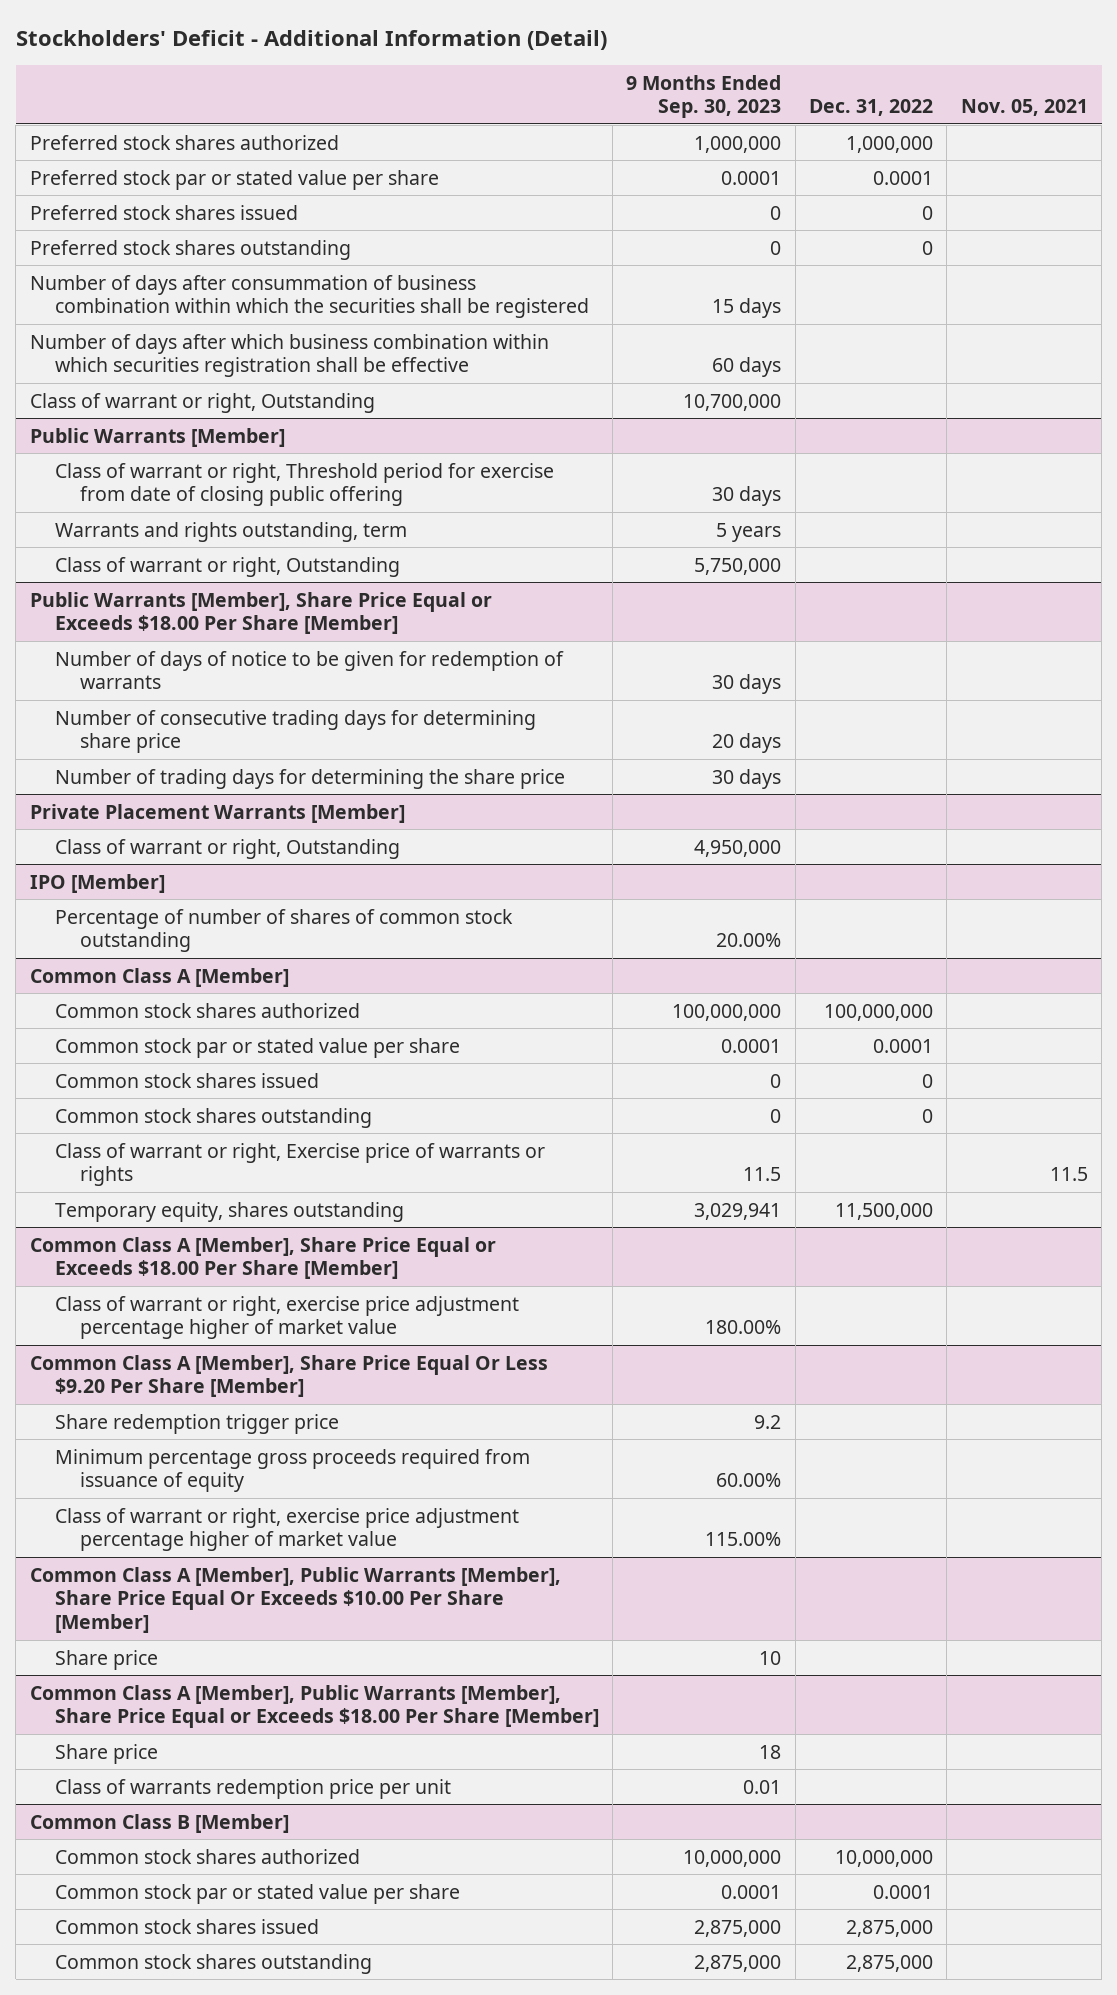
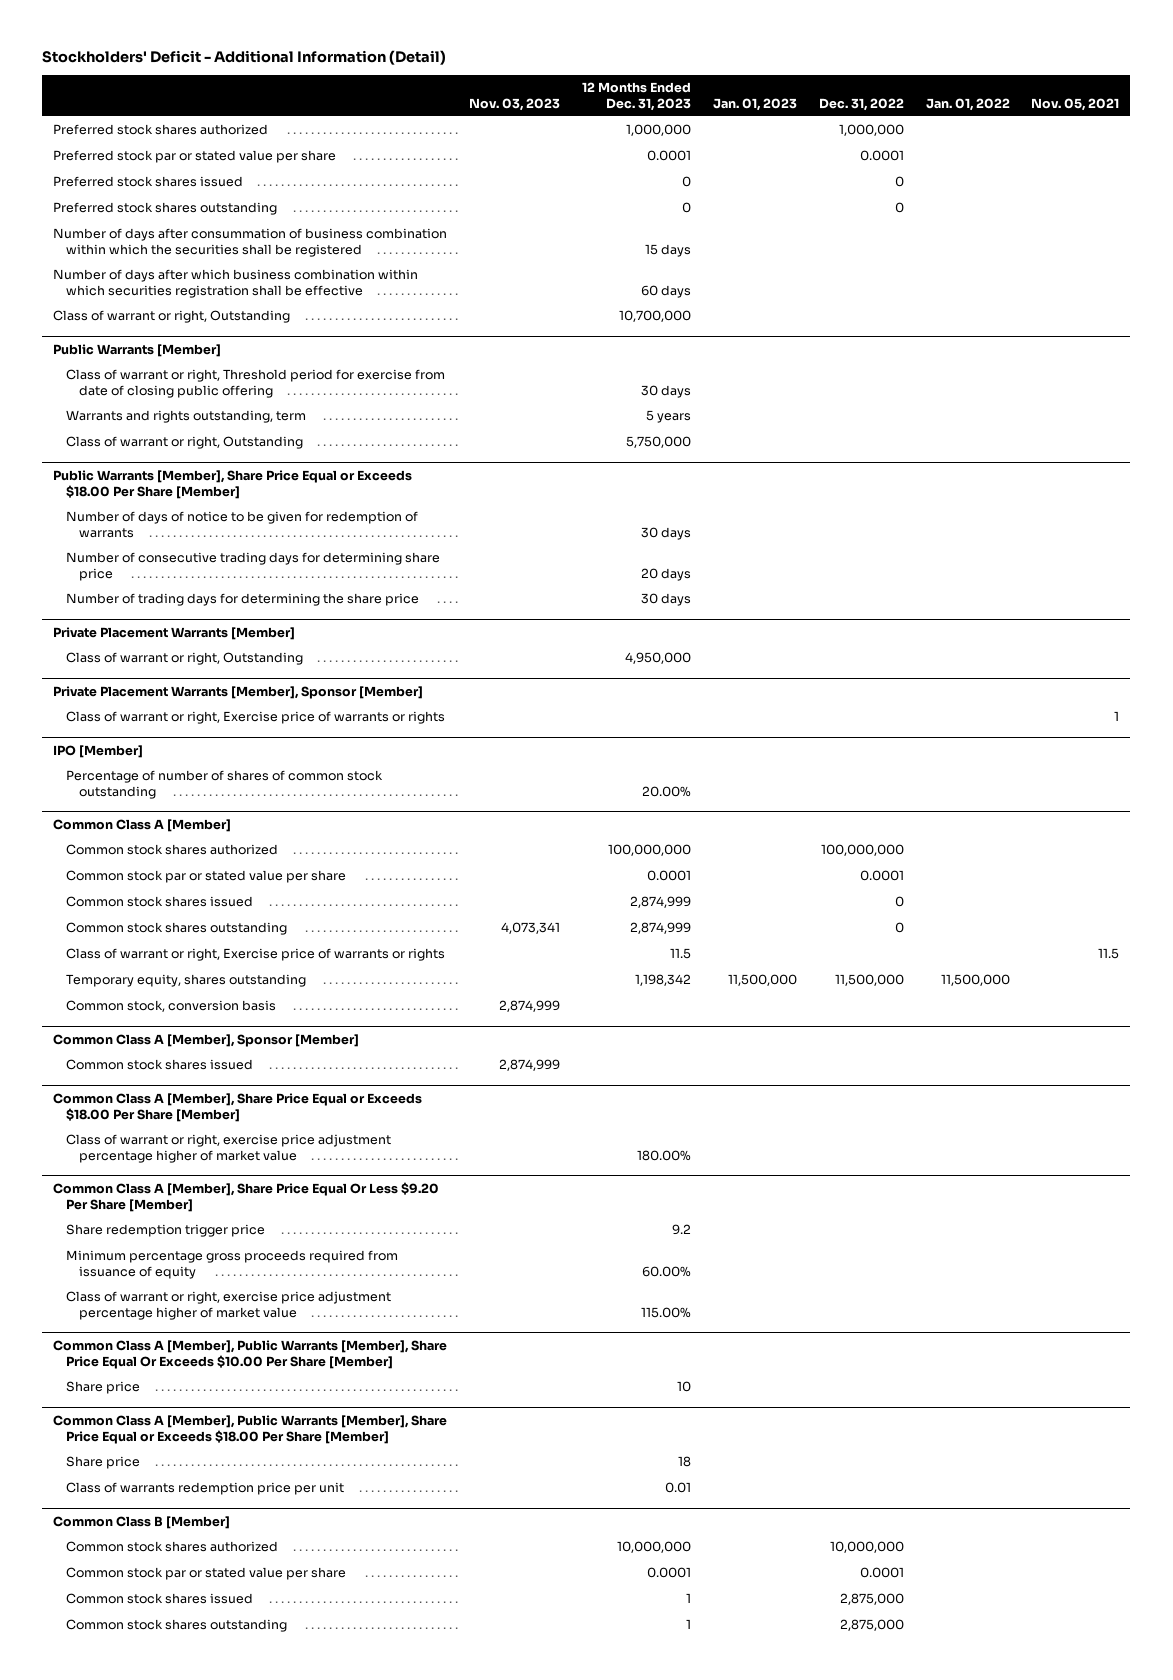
- | 9 Months Ended Sep. 30, 2023 | Dec. 31, 2022 | Nov. 05, 2021
+ | Nov. 03, 2023 | 12 Months Ended Dec. 31, 2023 | Jan. 01, 2023 | Dec. 31, 2022 | Jan. 01, 2022 | Nov. 05, 2021
+ Private Placement Warrants [Member], Sponsor [Member]
+ Class of warrant or right, Exercise price of warrants or rights | | | | | | 1
@ Common Class A [Member]
+ Common stock, conversion basis | 2,874,999 | | | | |
+ Common Class A [Member], Sponsor [Member]
+ Common stock shares issued | 2,874,999 | | | | |

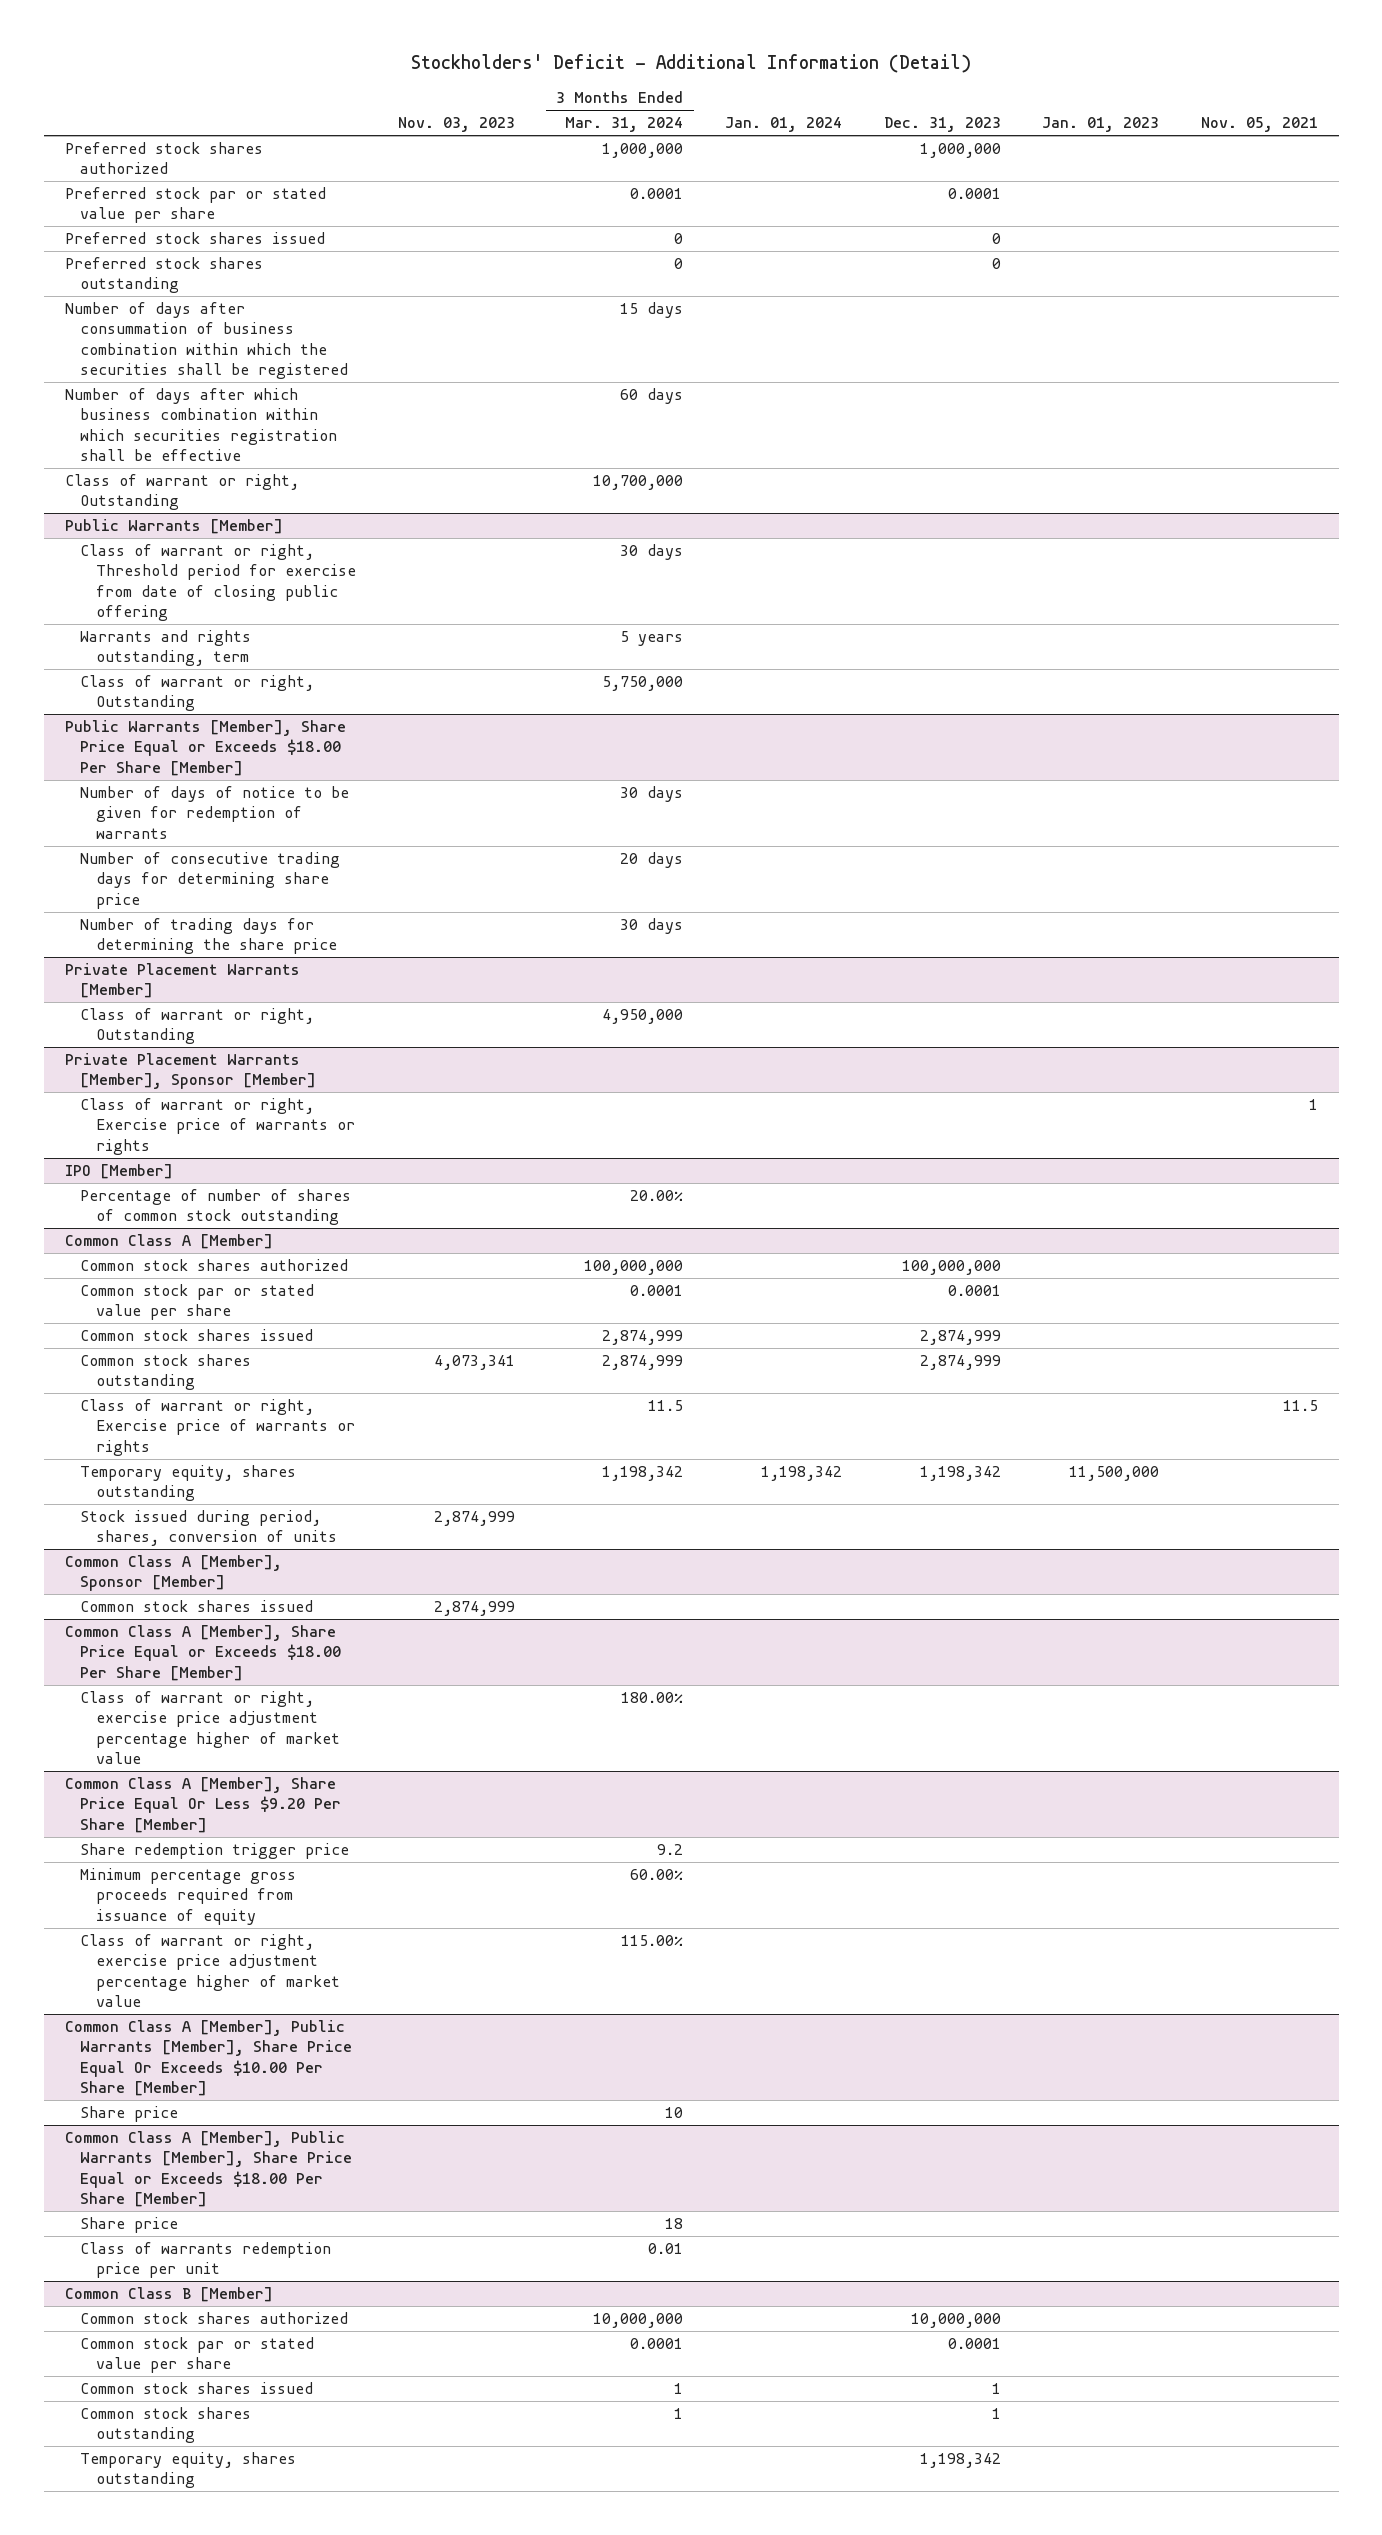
- | Nov. 03, 2023 | 12 Months Ended Dec. 31, 2023 | Jan. 01, 2023 | Dec. 31, 2022 | Jan. 01, 2022 | Nov. 05, 2021
+ | Nov. 03, 2023 | 3 Months Ended Mar. 31, 2024 | Jan. 01, 2024 | Dec. 31, 2023 | Jan. 01, 2023 | Nov. 05, 2021
@ Common Class A [Member]
- Common stock, conversion basis | 2,874,999 | | | | |
+ Stock issued during period, shares, conversion of units | 2,874,999 | | | | |
@ Common Class B [Member]
+ Temporary equity, shares outstanding | | | | 1,198,342 | |

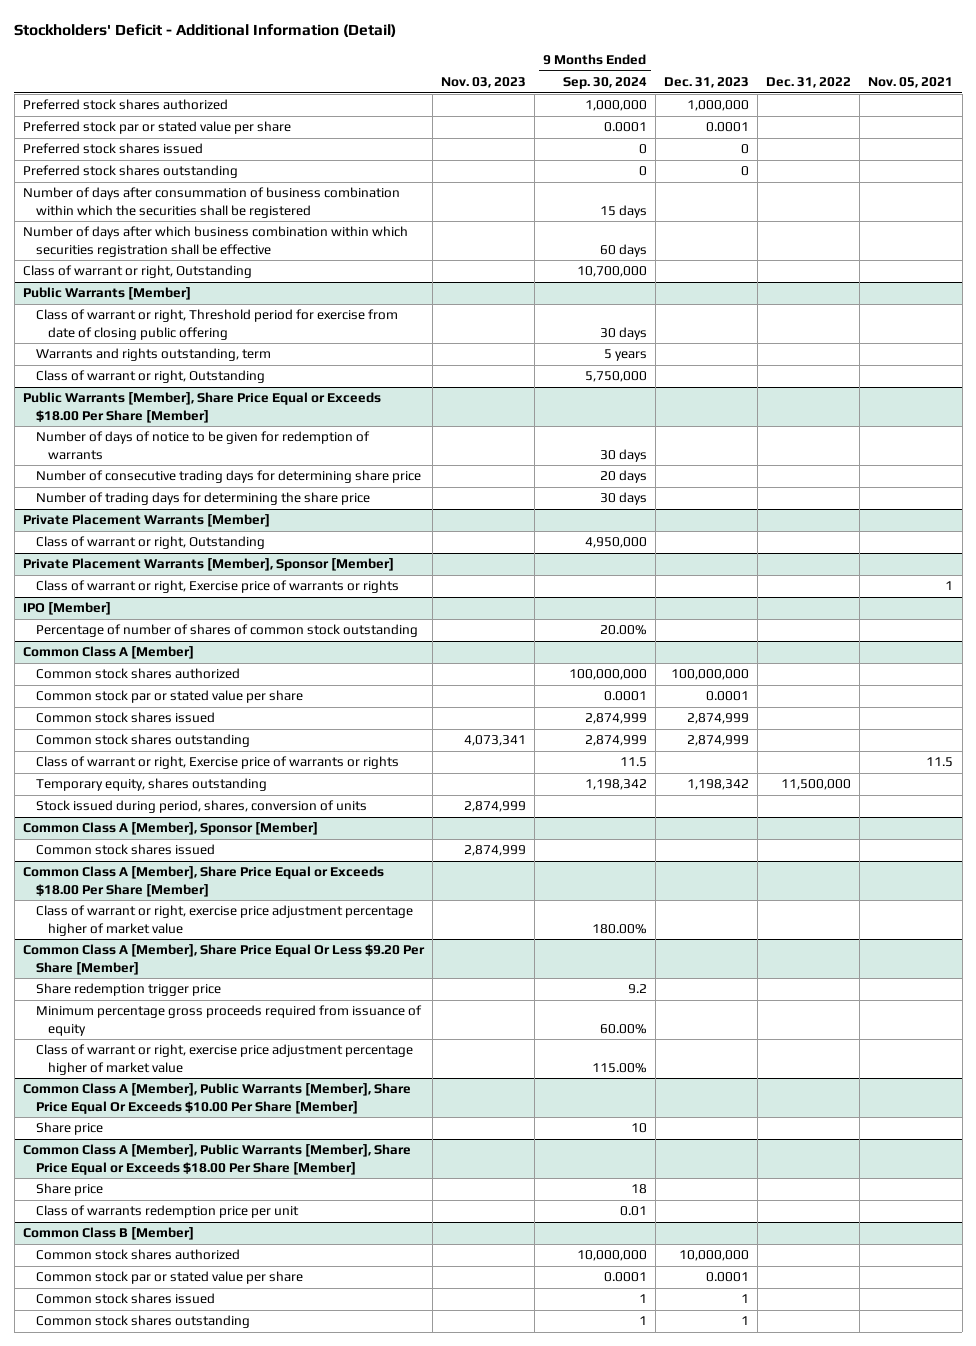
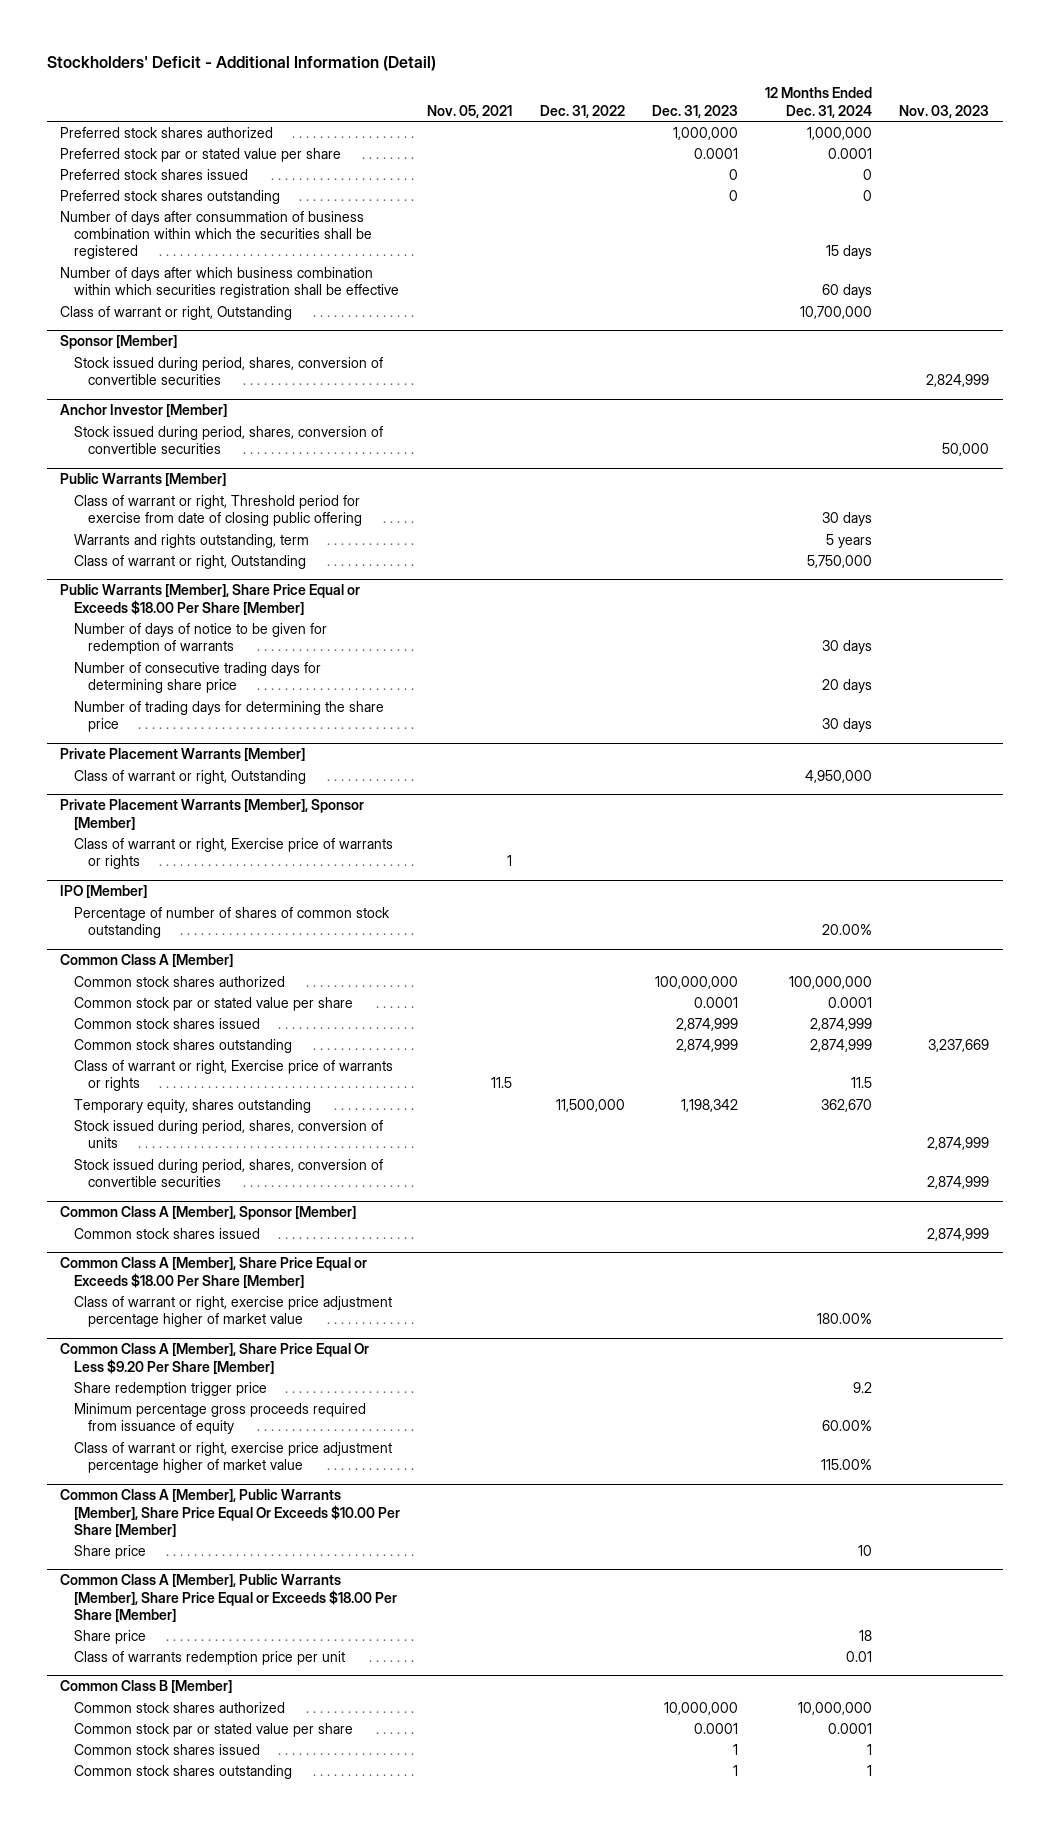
- | Nov. 03, 2023 | 9 Months Ended Sep. 30, 2024 | Dec. 31, 2023 | Dec. 31, 2022 | Nov. 05, 2021
+ | Nov. 05, 2021 | Dec. 31, 2022 | Dec. 31, 2023 | 12 Months Ended Dec. 31, 2024 | Nov. 03, 2023
+ Sponsor [Member]
+ Stock issued during period, shares, conversion of convertible securities | | | | | 2,824,999
+ Anchor Investor [Member]
+ Stock issued during period, shares, conversion of convertible securities | | | | | 50,000
@ Common Class A [Member]
- Common stock shares outstanding | 4,073,341 | 2,874,999 | 2,874,999 | |
+ Common stock shares outstanding | | | 2,874,999 | 2,874,999 | 3,237,669
+ Stock issued during period, shares, conversion of convertible securities | | | | | 2,874,999

